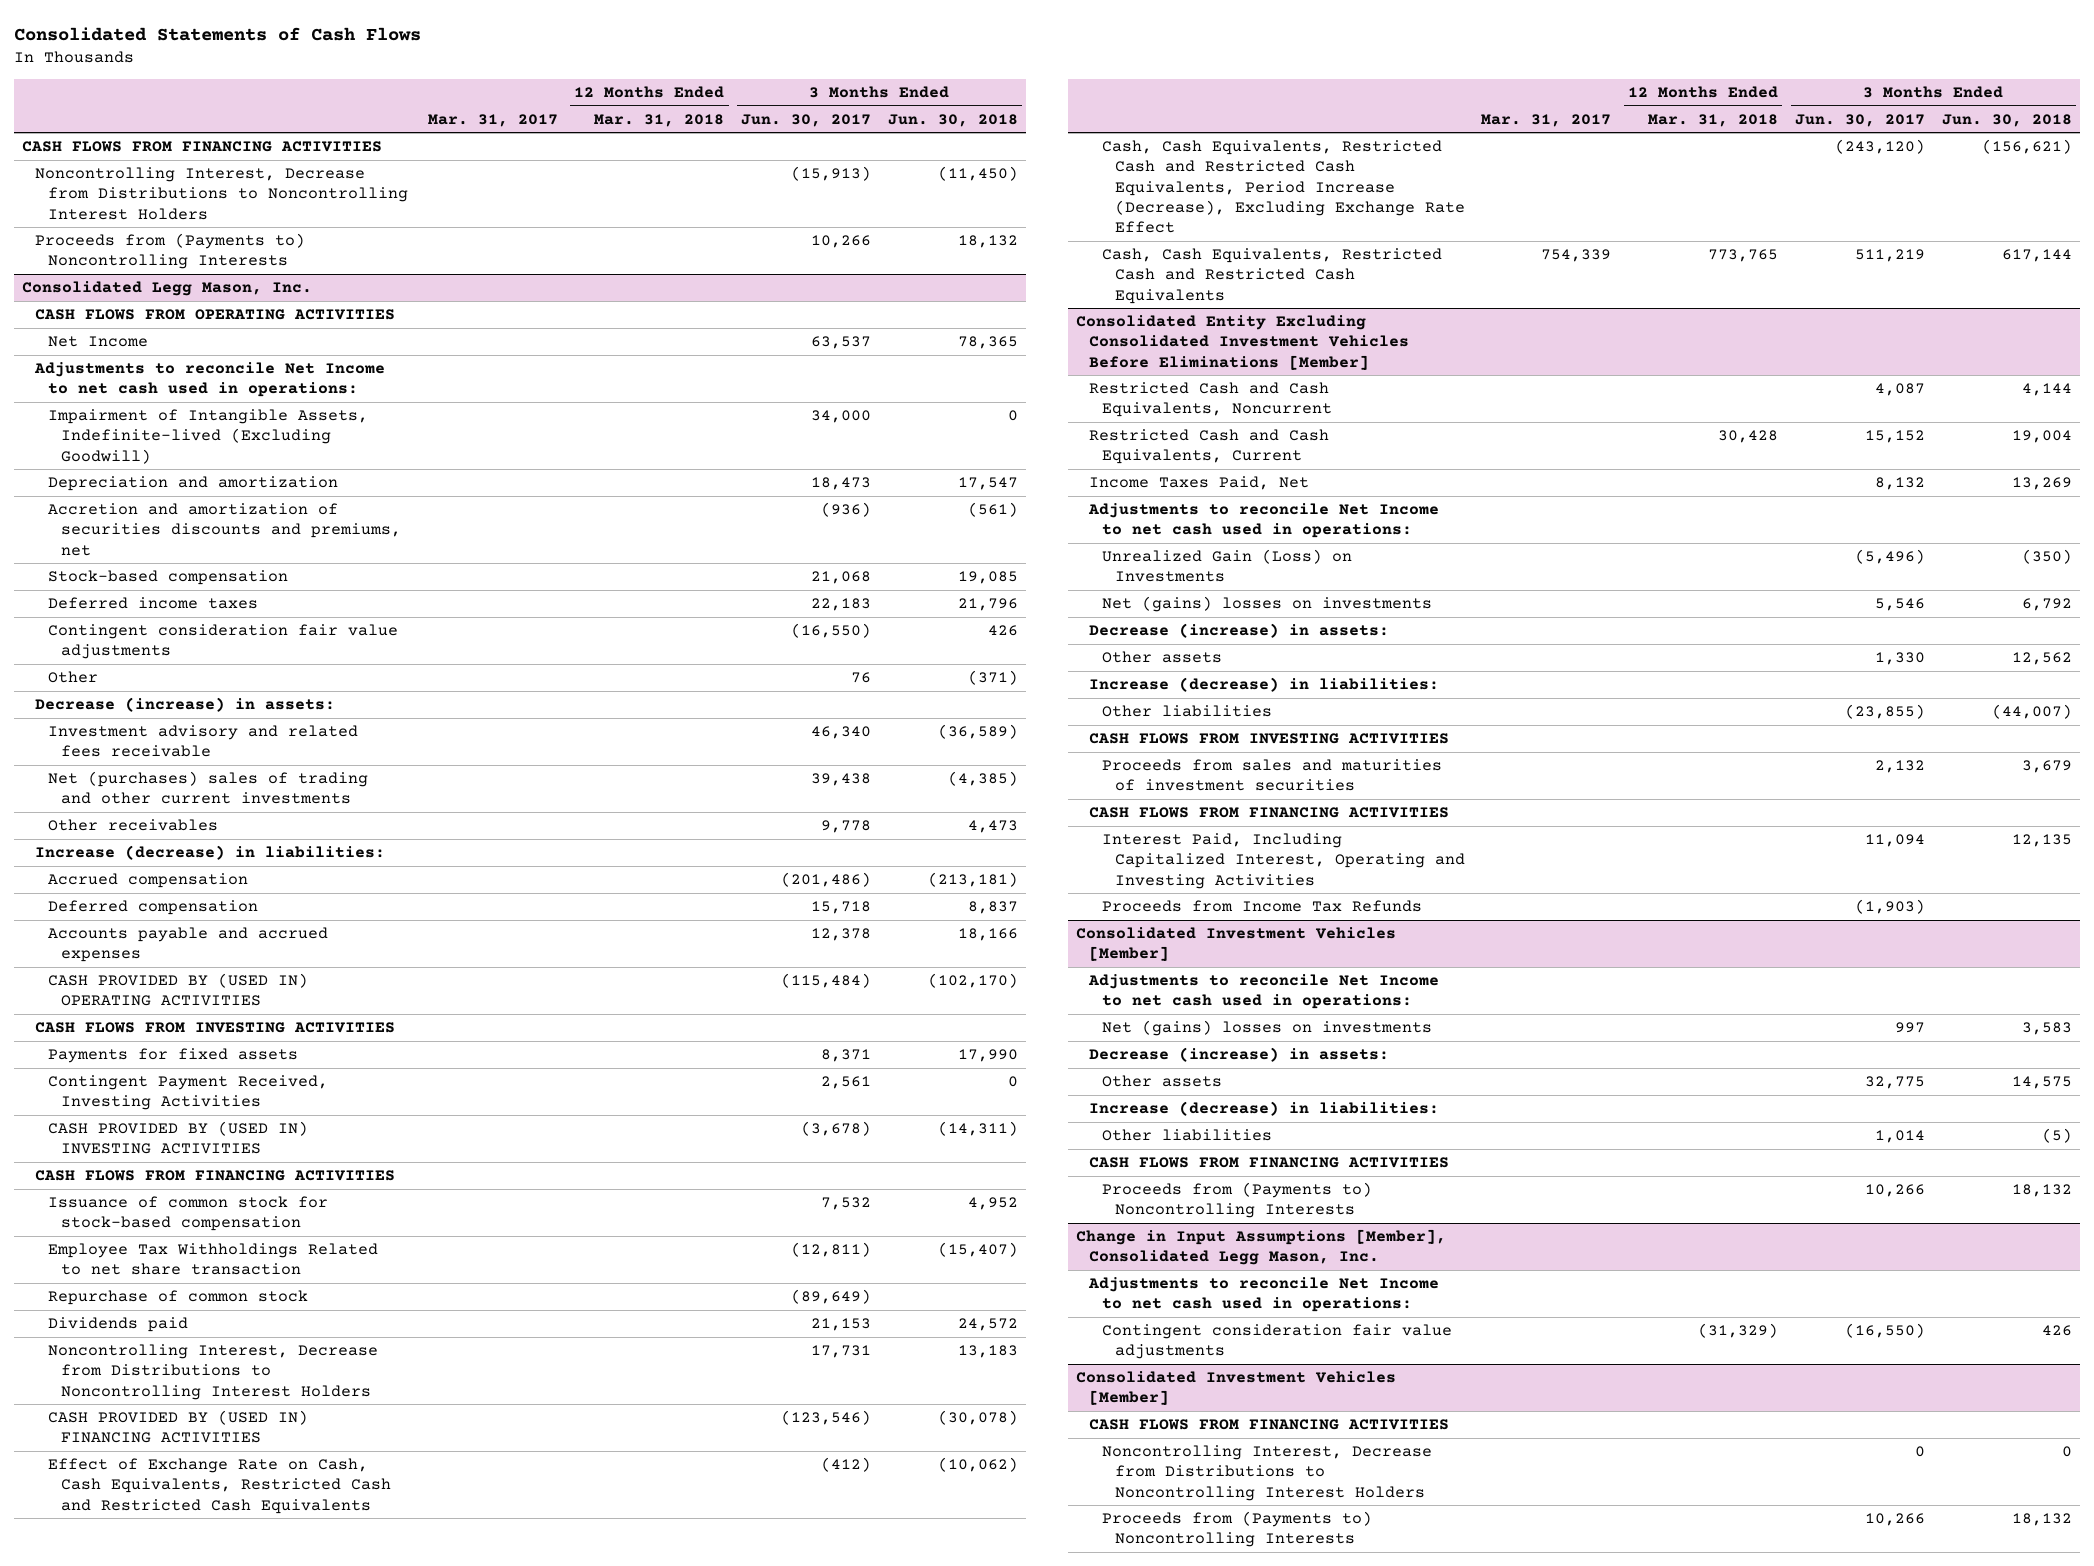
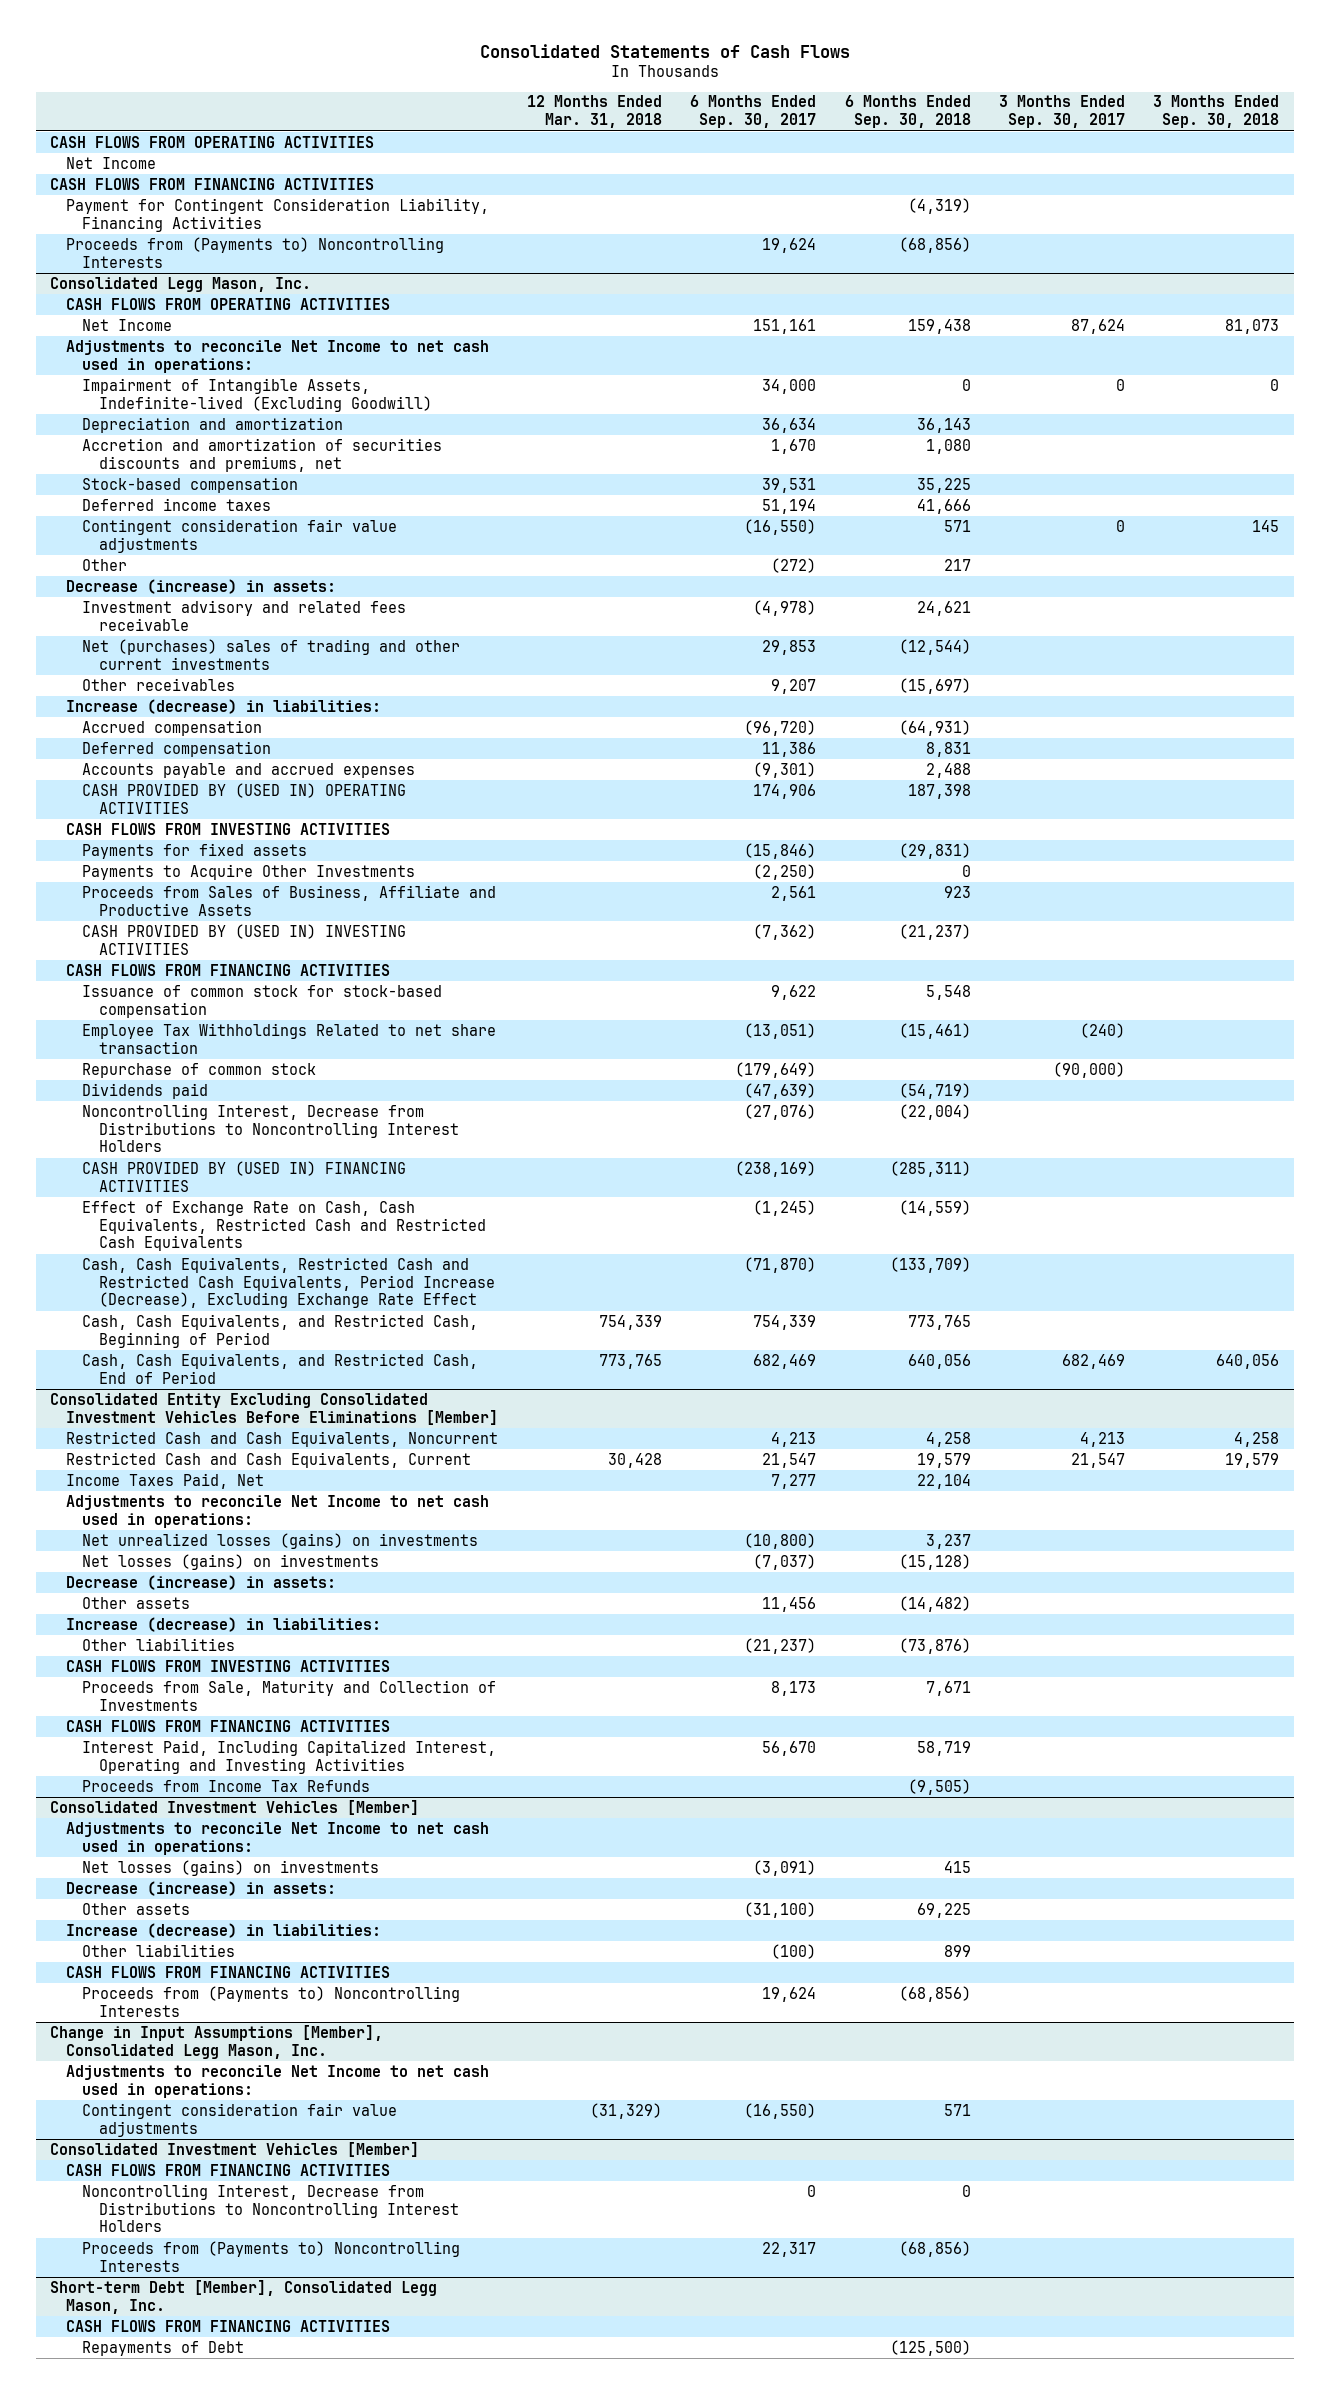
- | Mar. 31, 2017 | 12 Months Ended Mar. 31, 2018 | 3 Months Ended Jun. 30, 2017 | 3 Months Ended Jun. 30, 2018
+ | 12 Months Ended Mar. 31, 2018 | 6 Months Ended Sep. 30, 2017 | 6 Months Ended Sep. 30, 2018 | 3 Months Ended Sep. 30, 2017 | 3 Months Ended Sep. 30, 2018
+ CASH FLOWS FROM OPERATING ACTIVITIES
+ Net Income
- Noncontrolling Interest, Decrease from Distributions to Noncontrolling Interest Holders | | | (15,913) | (11,450)
+ Payment for Contingent Consideration Liability, Financing Activities | | | (4,319) | |
@ Consolidated Legg Mason, Inc.
- Contingent Payment Received, Investing Activities | | | 2,561 | 0
+ Payments to Acquire Other Investments | | (2,250) | 0 | |
+ Proceeds from Sales of Business, Affiliate and Productive Assets | | 2,561 | 923 | |
- Cash, Cash Equivalents, Restricted Cash and Restricted Cash Equivalents | 754,339 | 773,765 | 511,219 | 617,144
+ Cash, Cash Equivalents, and Restricted Cash, Beginning of Period | 754,339 | 754,339 | 773,765 | |
+ Cash, Cash Equivalents, and Restricted Cash, End of Period | 773,765 | 682,469 | 640,056 | 682,469 | 640,056
@ Consolidated Entity Excluding Consolidated Investment Vehicles Before Eliminations [Member]
- Unrealized Gain (Loss) on Investments | | | (5,496) | (350)
- Net (gains) losses on investments | | | 5,546 | 6,792
+ Net unrealized losses (gains) on investments | | (10,800) | 3,237 | |
+ Net losses (gains) on investments | | (7,037) | (15,128) | |
- Proceeds from sales and maturities of investment securities | | | 2,132 | 3,679
+ Proceeds from Sale, Maturity and Collection of Investments | | 8,173 | 7,671 | |
@ Consolidated Investment Vehicles [Member]
- Net (gains) losses on investments | | | 997 | 3,583
+ Net losses (gains) on investments | | (3,091) | 415 | |
+ Short-term Debt [Member], Consolidated Legg Mason, Inc.
+ CASH FLOWS FROM FINANCING ACTIVITIES
+ Repayments of Debt | | | (125,500) | |

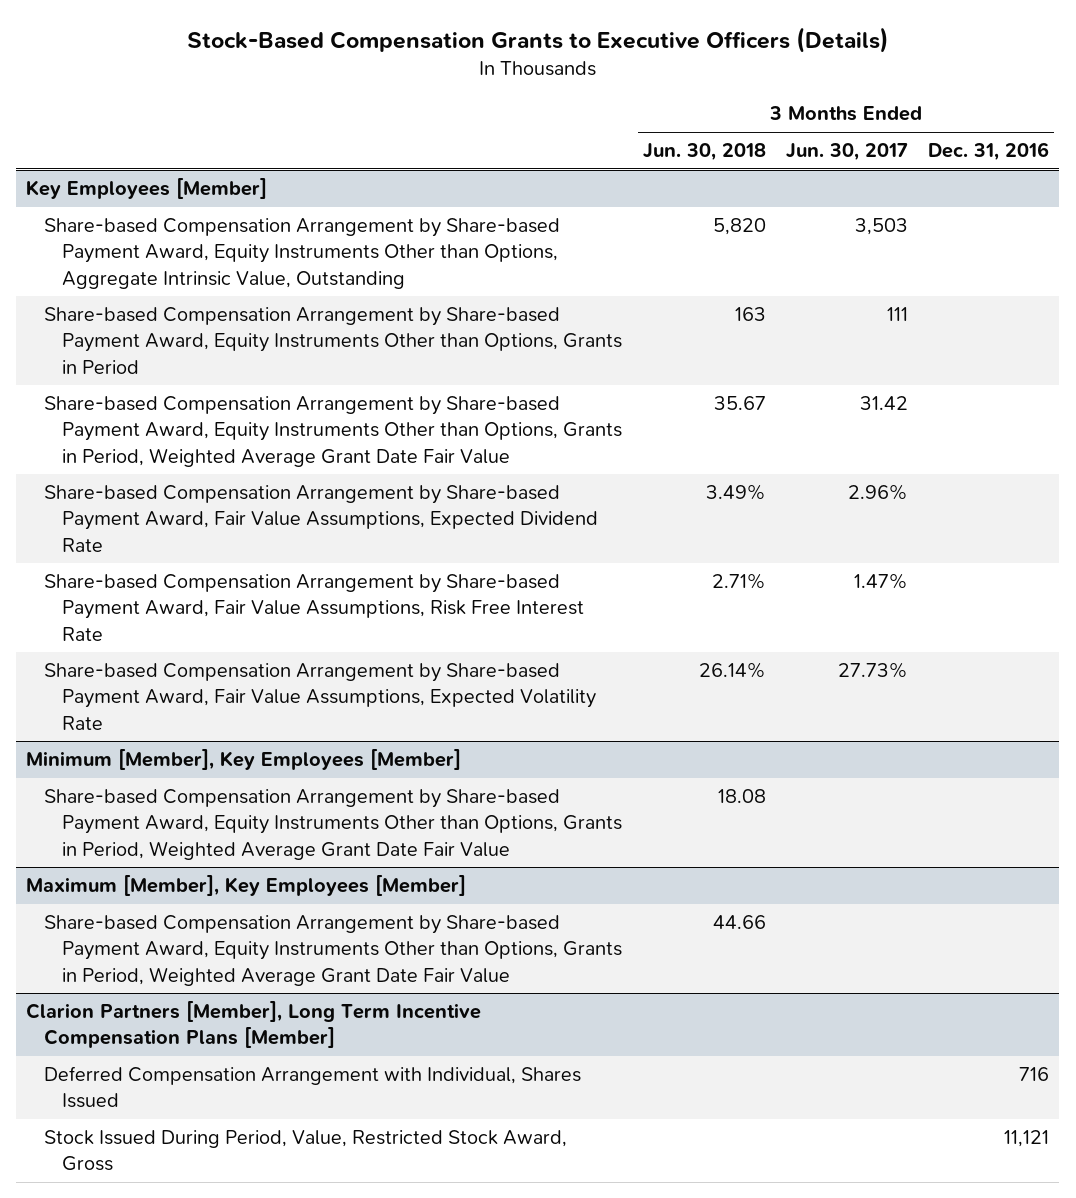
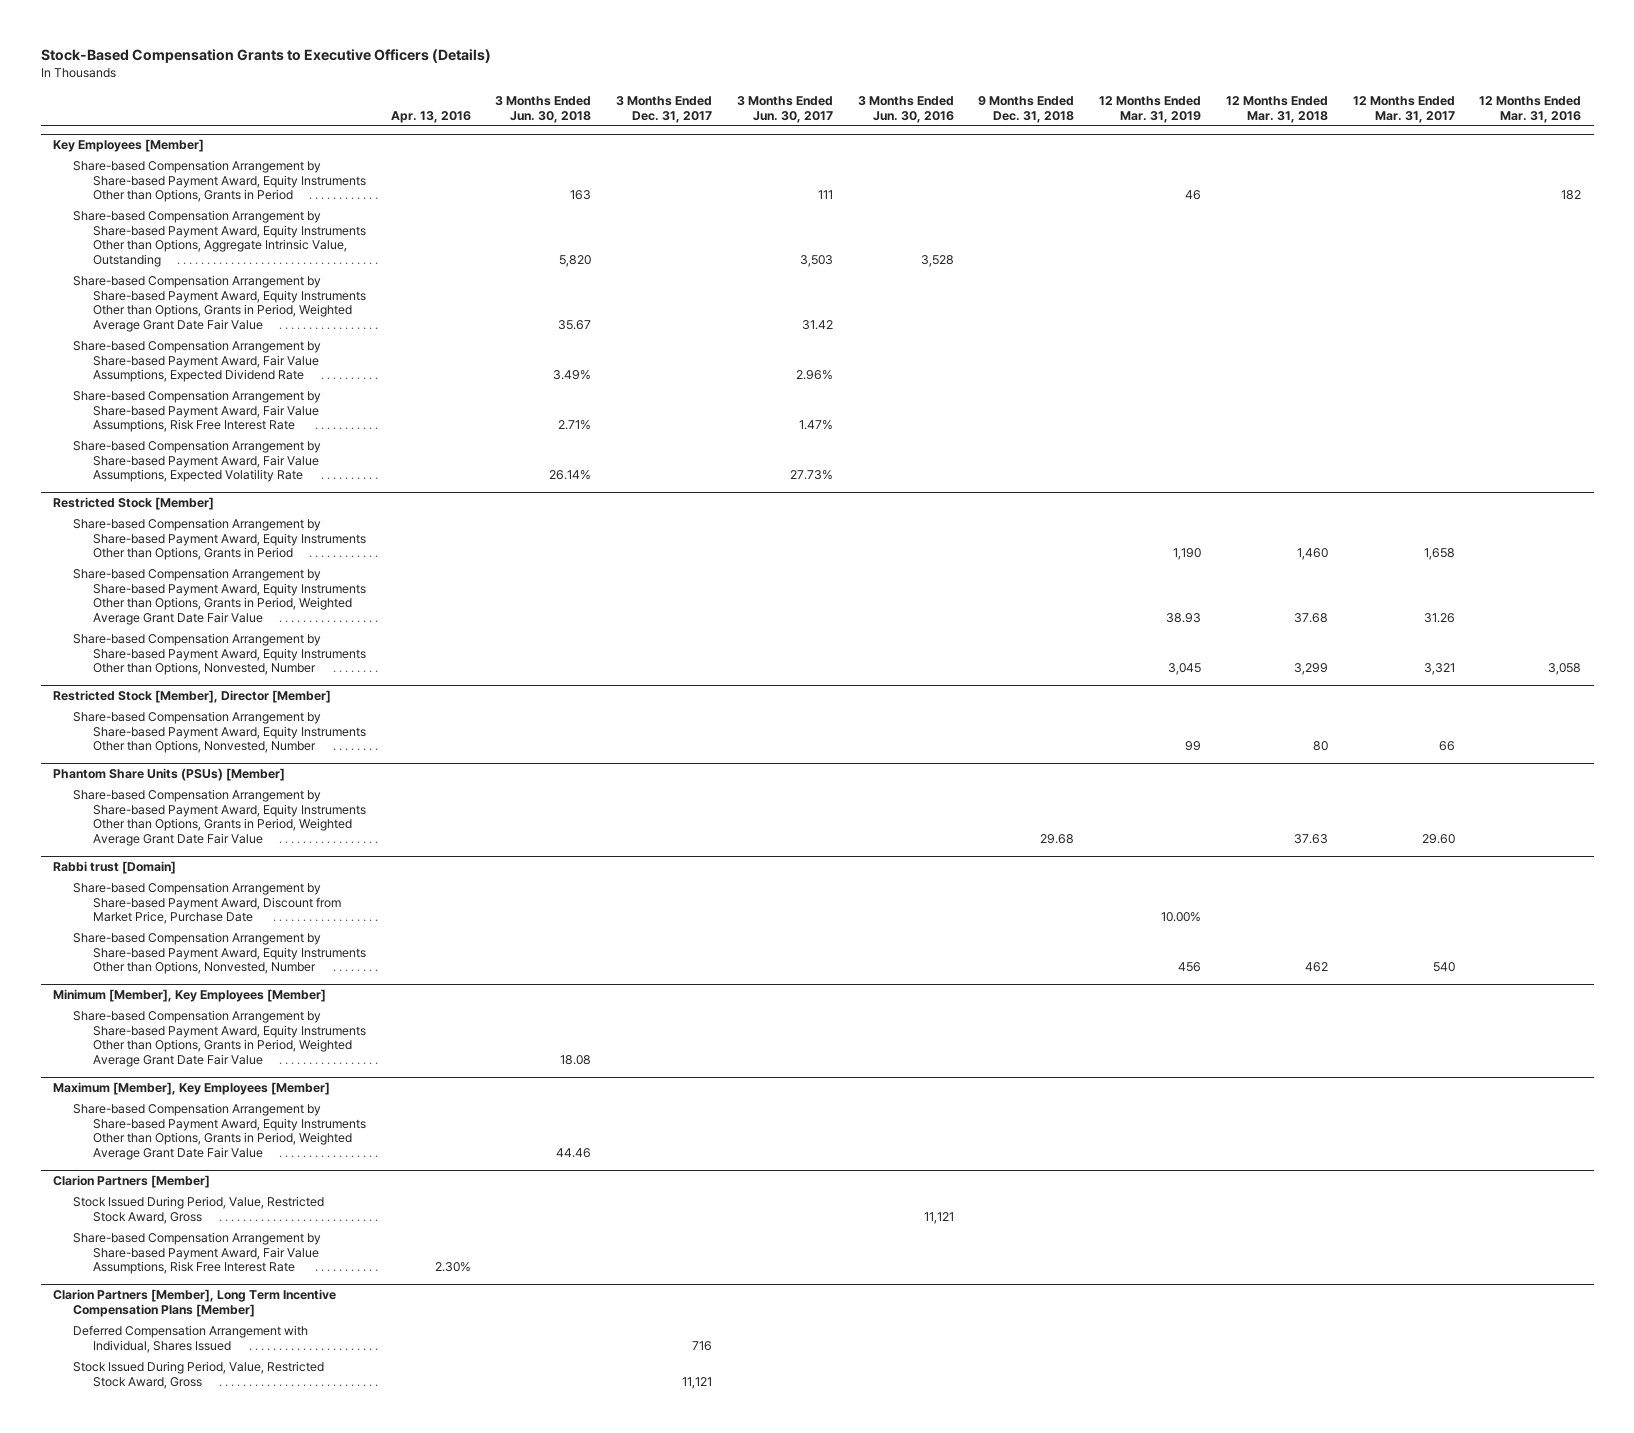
- | 3 Months Ended Jun. 30, 2018 | 3 Months Ended Jun. 30, 2017 | 3 Months Ended Dec. 31, 2016
+ | Apr. 13, 2016 | 3 Months Ended Jun. 30, 2018 | 3 Months Ended Dec. 31, 2017 | 3 Months Ended Jun. 30, 2017 | 3 Months Ended Jun. 30, 2016 | 9 Months Ended Dec. 31, 2018 | 12 Months Ended Mar. 31, 2019 | 12 Months Ended Mar. 31, 2018 | 12 Months Ended Mar. 31, 2017 | 12 Months Ended Mar. 31, 2016
@ Key Employees [Member]
moved down: Share-based Compensation Arrangement by Share-based Payment Award, Equity Instruments Other than Options, Aggregate Intrinsic Value, Outstanding | | 5,820 | | 3,503 | 3,528 | | | | |
+ Restricted Stock [Member]
+ Share-based Compensation Arrangement by Share-based Payment Award, Equity Instruments Other than Options, Grants in Period | | | | | | | 1,190 | 1,460 | 1,658 |
+ Share-based Compensation Arrangement by Share-based Payment Award, Equity Instruments Other than Options, Grants in Period, Weighted Average Grant Date Fair Value | | | | | | | 38.93 | 37.68 | 31.26 |
+ Share-based Compensation Arrangement by Share-based Payment Award, Equity Instruments Other than Options, Nonvested, Number | | | | | | | 3,045 | 3,299 | 3,321 | 3,058
+ Restricted Stock [Member], Director [Member]
+ Share-based Compensation Arrangement by Share-based Payment Award, Equity Instruments Other than Options, Nonvested, Number | | | | | | | 99 | 80 | 66 |
+ Phantom Share Units (PSUs) [Member]
+ Share-based Compensation Arrangement by Share-based Payment Award, Equity Instruments Other than Options, Grants in Period, Weighted Average Grant Date Fair Value | | | | | | 29.68 | | 37.63 | 29.60 |
+ Rabbi trust [Domain]
+ Share-based Compensation Arrangement by Share-based Payment Award, Discount from Market Price, Purchase Date | | | | | | | 10.00% | | |
+ Share-based Compensation Arrangement by Share-based Payment Award, Equity Instruments Other than Options, Nonvested, Number | | | | | | | 456 | 462 | 540 |
@ Maximum [Member], Key Employees [Member]
- Share-based Compensation Arrangement by Share-based Payment Award, Equity Instruments Other than Options, Grants in Period, Weighted Average Grant Date Fair Value | 44.66 | |
+ Share-based Compensation Arrangement by Share-based Payment Award, Equity Instruments Other than Options, Grants in Period, Weighted Average Grant Date Fair Value | | 44.46 | | | | | | | |
+ Clarion Partners [Member]
+ Stock Issued During Period, Value, Restricted Stock Award, Gross | | | | | 11,121 | | | | |
+ Share-based Compensation Arrangement by Share-based Payment Award, Fair Value Assumptions, Risk Free Interest Rate | 2.30% | | | | | | | | |

